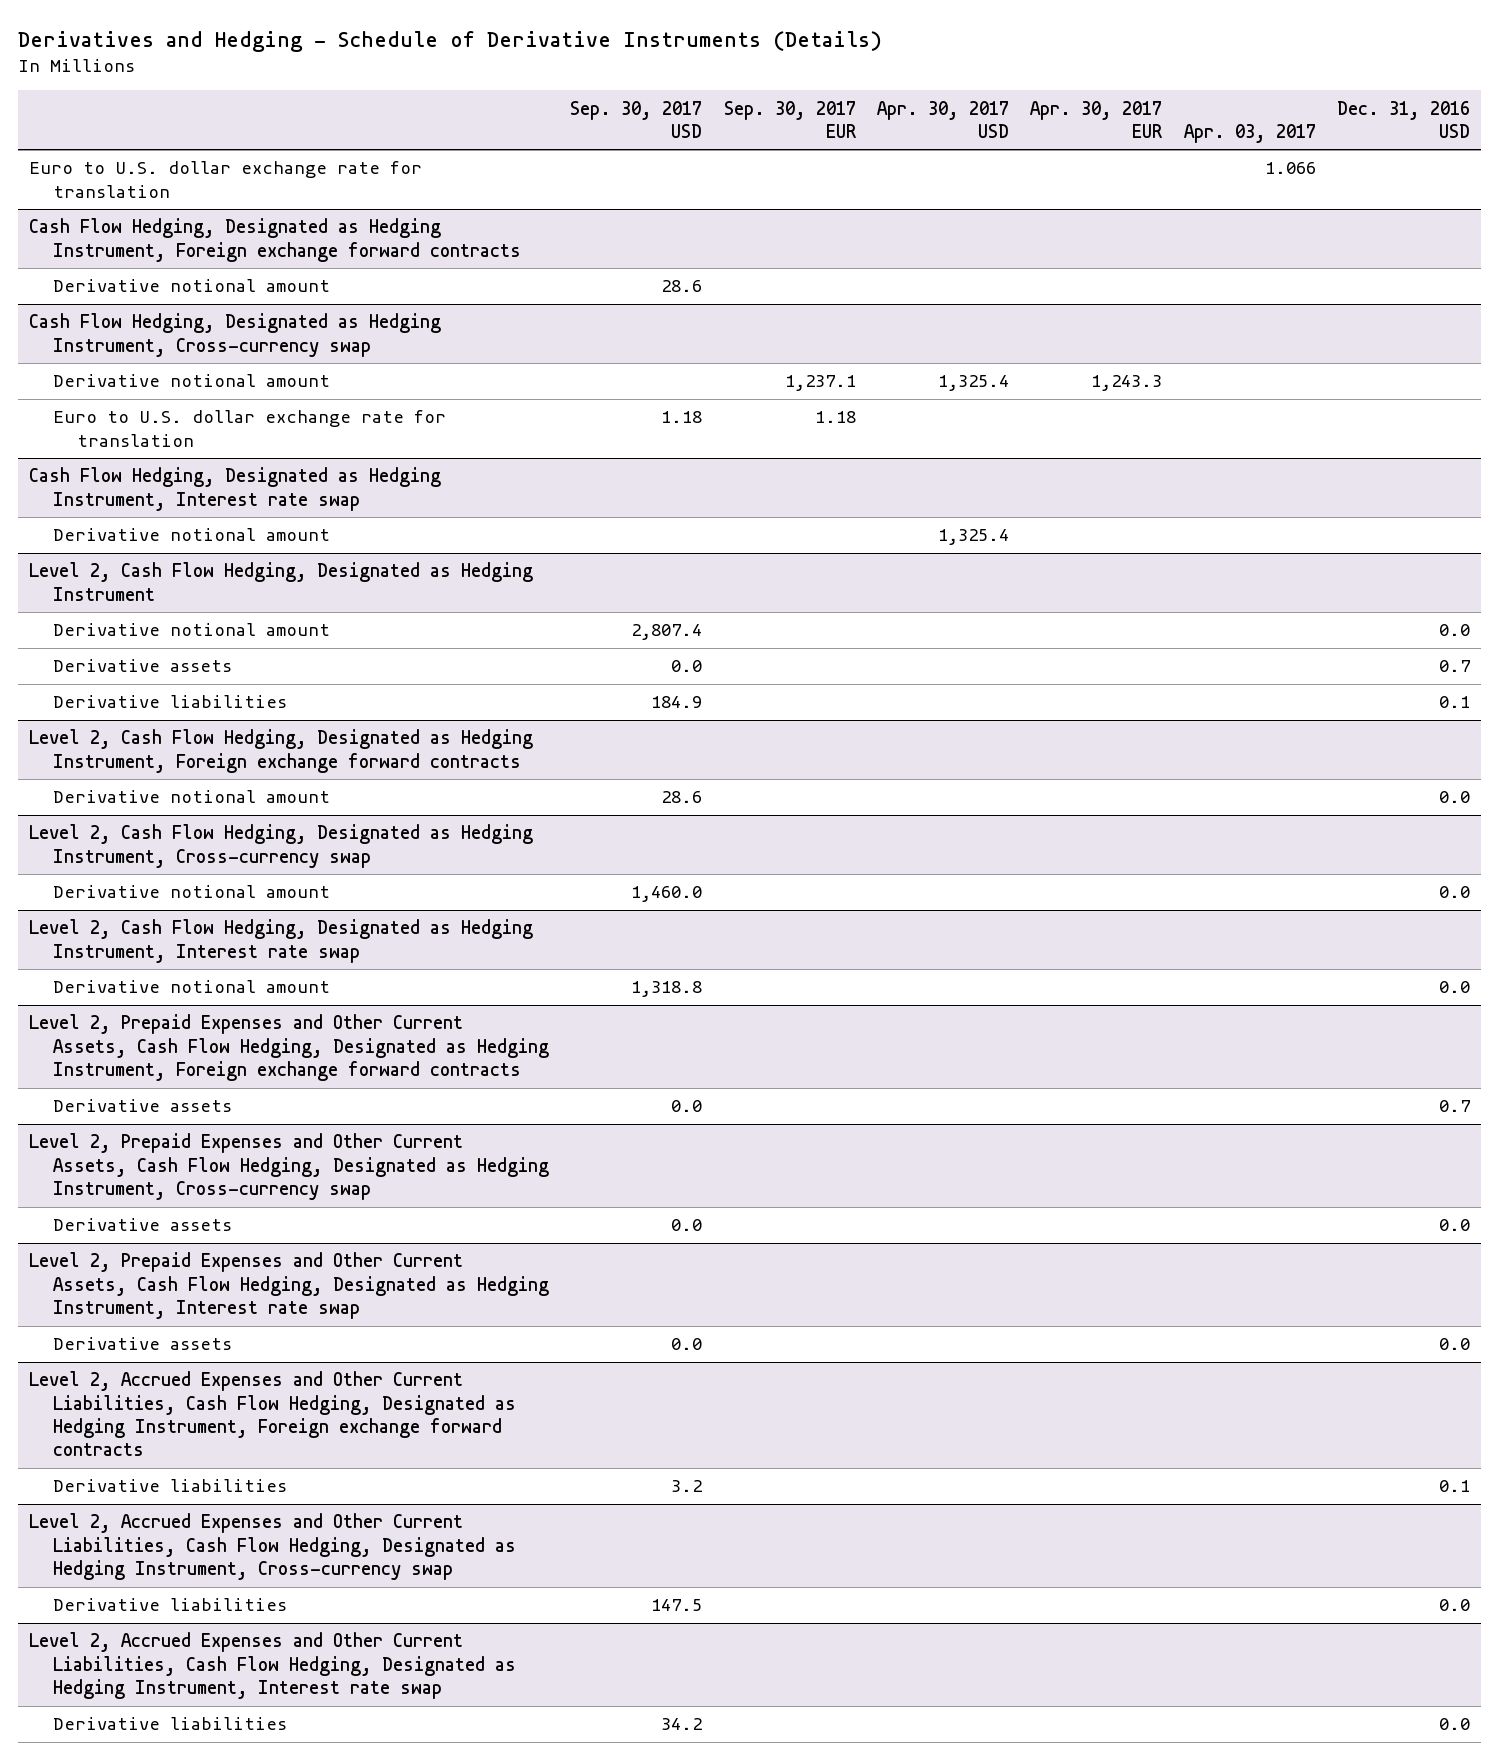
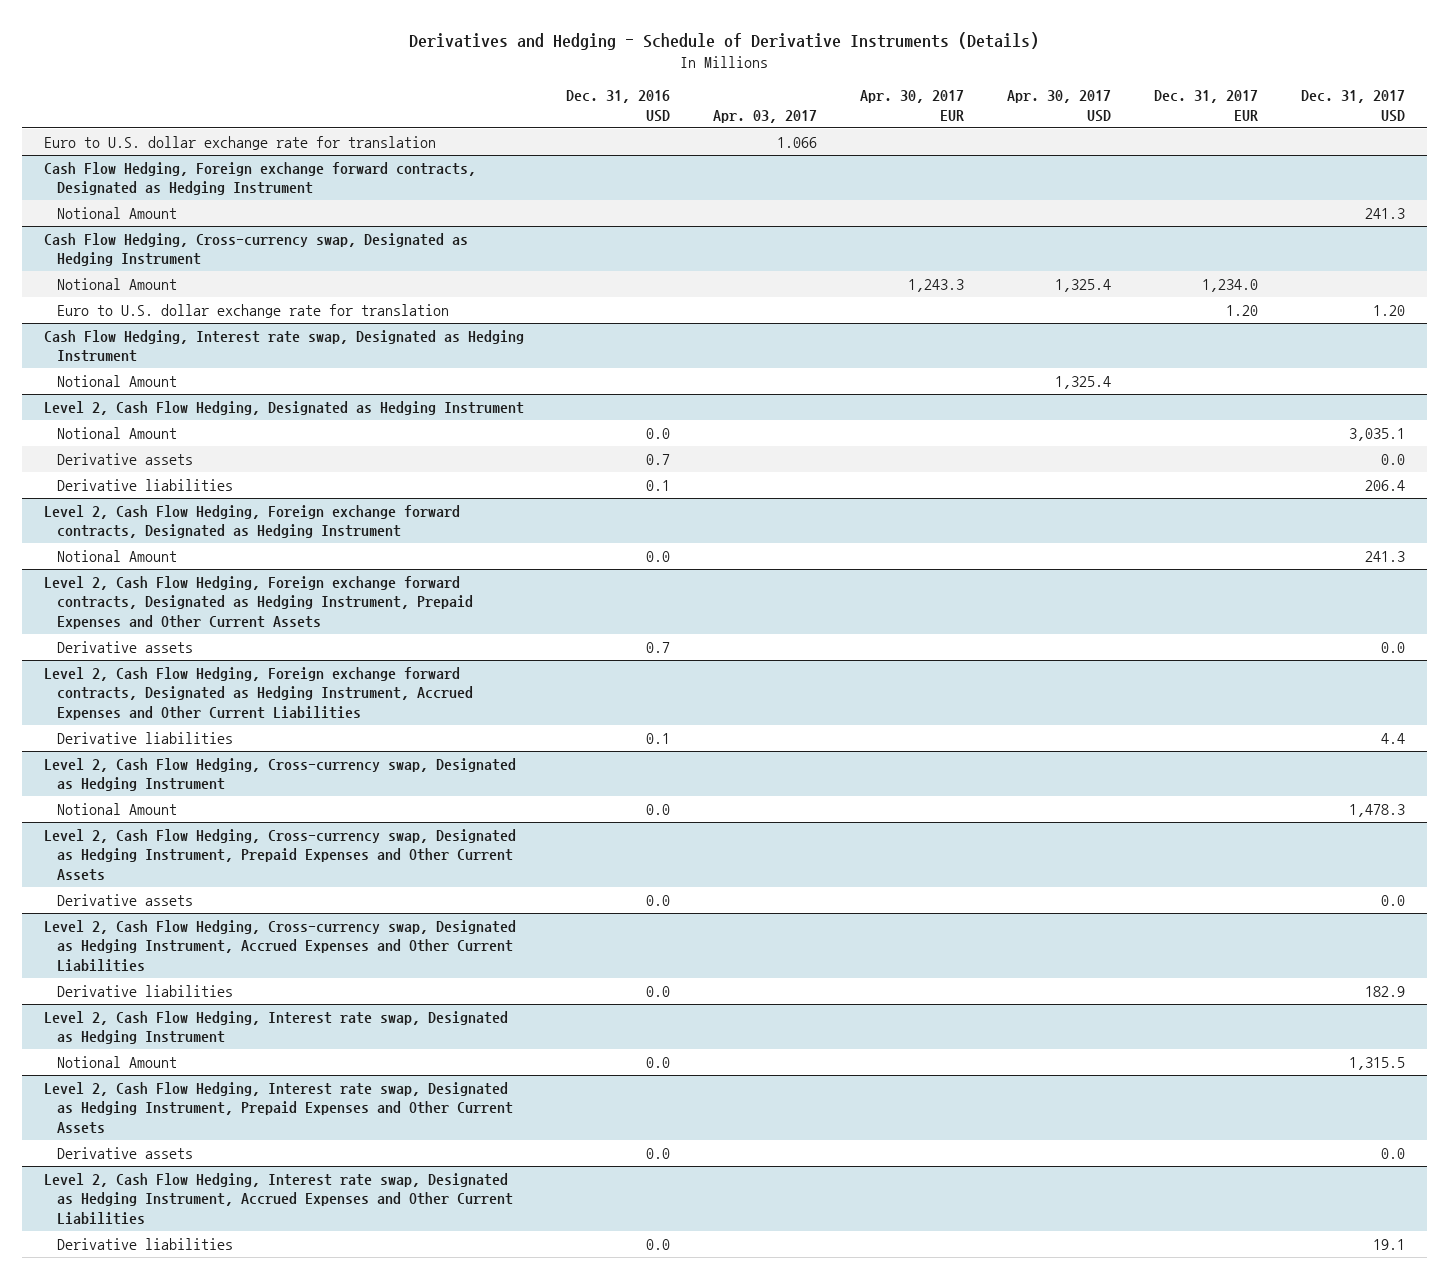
- | Sep. 30, 2017 USD | Sep. 30, 2017 EUR | Apr. 30, 2017 USD | Apr. 30, 2017 EUR | Apr. 03, 2017 | Dec. 31, 2016 USD
+ | Dec. 31, 2016 USD | Apr. 03, 2017 | Apr. 30, 2017 EUR | Apr. 30, 2017 USD | Dec. 31, 2017 EUR | Dec. 31, 2017 USD
- Cash Flow Hedging, Designated as Hedging Instrument, Foreign exchange forward contracts
- Derivative notional amount | 28.6 | | | | |
- Cash Flow Hedging, Designated as Hedging Instrument, Cross-currency swap
- Derivative notional amount | | 1,237.1 | 1,325.4 | 1,243.3 | |
+ Cash Flow Hedging, Foreign exchange forward contracts, Designated as Hedging Instrument
+ Notional Amount | | | | | | 241.3
+ Cash Flow Hedging, Cross-currency swap, Designated as Hedging Instrument
+ Notional Amount | | | 1,243.3 | 1,325.4 | 1,234.0 |
- Cash Flow Hedging, Designated as Hedging Instrument, Interest rate swap
- Derivative notional amount | | | 1,325.4 | | |
+ Cash Flow Hedging, Interest rate swap, Designated as Hedging Instrument
+ Notional Amount | | | | 1,325.4 | |
@ Level 2, Cash Flow Hedging, Designated as Hedging Instrument
- Derivative notional amount | 2,807.4 | | | | | 0.0
+ Notional Amount | 0.0 | | | | | 3,035.1
- Level 2, Cash Flow Hedging, Designated as Hedging Instrument, Foreign exchange forward contracts
- Derivative notional amount | 28.6 | | | | | 0.0
- Level 2, Cash Flow Hedging, Designated as Hedging Instrument, Cross-currency swap
- Derivative notional amount | 1,460.0 | | | | | 0.0
- Level 2, Cash Flow Hedging, Designated as Hedging Instrument, Interest rate swap
- Derivative notional amount | 1,318.8 | | | | | 0.0
- Level 2, Prepaid Expenses and Other Current Assets, Cash Flow Hedging, Designated as Hedging Instrument, Foreign exchange forward contracts
+ Level 2, Cash Flow Hedging, Foreign exchange forward contracts, Designated as Hedging Instrument
+ Notional Amount | 0.0 | | | | | 241.3
+ Level 2, Cash Flow Hedging, Foreign exchange forward contracts, Designated as Hedging Instrument, Prepaid Expenses and Other Current Assets
- Level 2, Prepaid Expenses and Other Current Assets, Cash Flow Hedging, Designated as Hedging Instrument, Cross-currency swap
- Derivative assets | 0.0 | | | | | 0.0
- Level 2, Prepaid Expenses and Other Current Assets, Cash Flow Hedging, Designated as Hedging Instrument, Interest rate swap
- Derivative assets | 0.0 | | | | | 0.0
- Level 2, Accrued Expenses and Other Current Liabilities, Cash Flow Hedging, Designated as Hedging Instrument, Foreign exchange forward contracts
+ Level 2, Cash Flow Hedging, Foreign exchange forward contracts, Designated as Hedging Instrument, Accrued Expenses and Other Current Liabilities
- Level 2, Accrued Expenses and Other Current Liabilities, Cash Flow Hedging, Designated as Hedging Instrument, Cross-currency swap
+ Level 2, Cash Flow Hedging, Cross-currency swap, Designated as Hedging Instrument
+ Notional Amount | 0.0 | | | | | 1,478.3
+ Level 2, Cash Flow Hedging, Cross-currency swap, Designated as Hedging Instrument, Prepaid Expenses and Other Current Assets
+ Derivative assets | 0.0 | | | | | 0.0
+ Level 2, Cash Flow Hedging, Cross-currency swap, Designated as Hedging Instrument, Accrued Expenses and Other Current Liabilities
- Level 2, Accrued Expenses and Other Current Liabilities, Cash Flow Hedging, Designated as Hedging Instrument, Interest rate swap
+ Level 2, Cash Flow Hedging, Interest rate swap, Designated as Hedging Instrument
+ Notional Amount | 0.0 | | | | | 1,315.5
+ Level 2, Cash Flow Hedging, Interest rate swap, Designated as Hedging Instrument, Prepaid Expenses and Other Current Assets
+ Derivative assets | 0.0 | | | | | 0.0
+ Level 2, Cash Flow Hedging, Interest rate swap, Designated as Hedging Instrument, Accrued Expenses and Other Current Liabilities

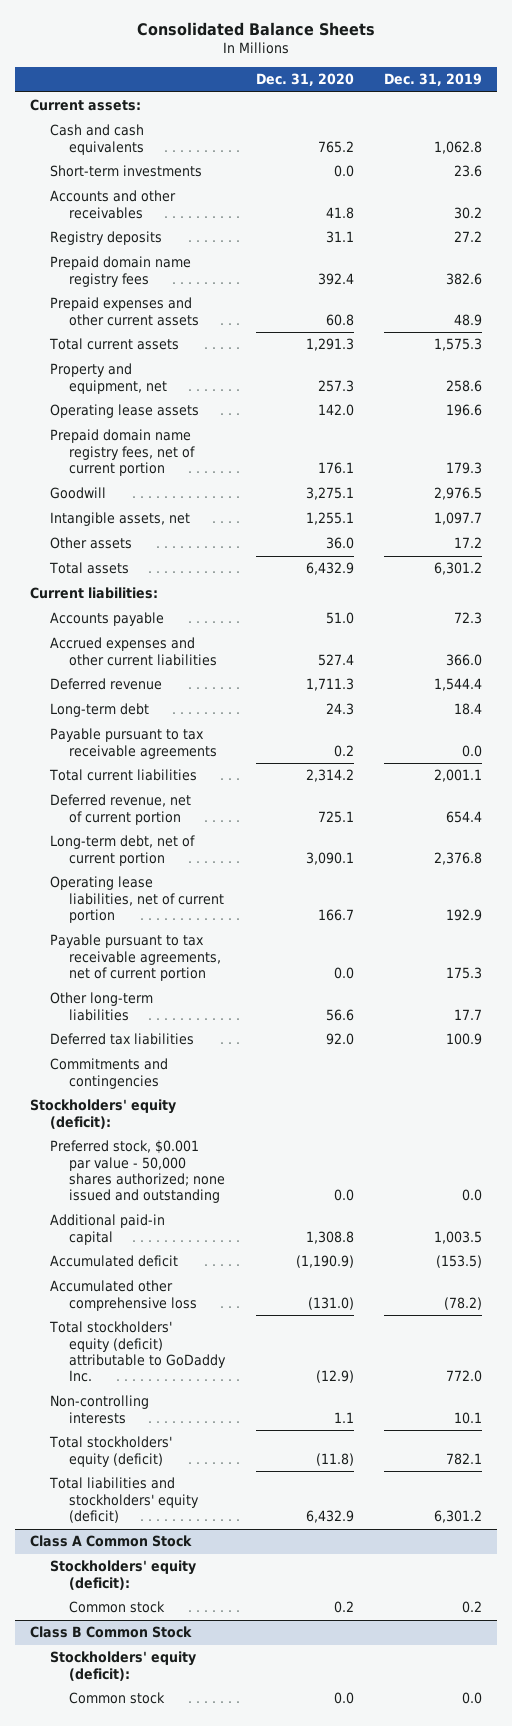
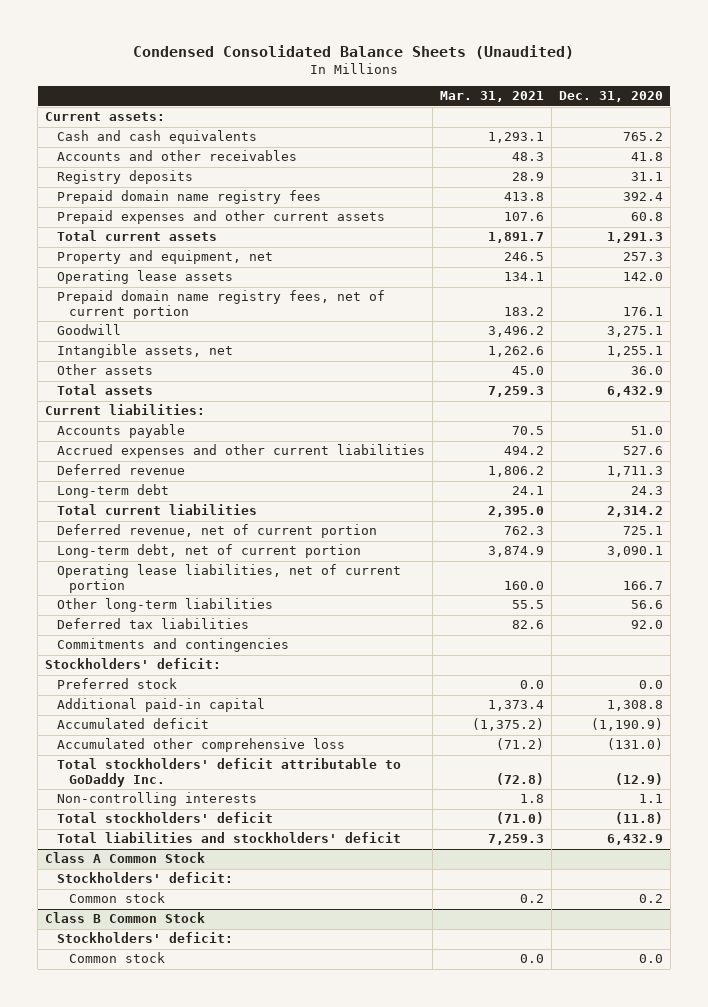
- Consolidated Balance Sheets
+ Condensed Consolidated Balance Sheets (Unaudited)
- | Dec. 31, 2020 | Dec. 31, 2019
+ | Mar. 31, 2021 | Dec. 31, 2020
- Short-term investments | 0.0 | 23.6
- Accrued expenses and other current liabilities | 527.4 | 366.0
+ Accrued expenses and other current liabilities | 494.2 | 527.6
- Payable pursuant to tax receivable agreements | 0.2 | 0.0
- Payable pursuant to tax receivable agreements, net of current portion | 0.0 | 175.3
- Stockholders' equity (deficit):
- Preferred stock, $0.001 par value - 50,000 shares authorized; none issued and outstanding | 0.0 | 0.0
+ Stockholders' deficit:
+ Preferred stock | 0.0 | 0.0
- Total stockholders' equity (deficit) attributable to GoDaddy Inc. | (12.9) | 772.0
+ Total stockholders' deficit attributable to GoDaddy Inc. | (72.8) | (12.9)
- Total stockholders' equity (deficit) | (11.8) | 782.1
- Total liabilities and stockholders' equity (deficit) | 6,432.9 | 6,301.2
+ Total stockholders' deficit | (71.0) | (11.8)
+ Total liabilities and stockholders' deficit | 7,259.3 | 6,432.9
@ Class A Common Stock
- Stockholders' equity (deficit):
+ Stockholders' deficit:
@ Class B Common Stock
- Stockholders' equity (deficit):
+ Stockholders' deficit:

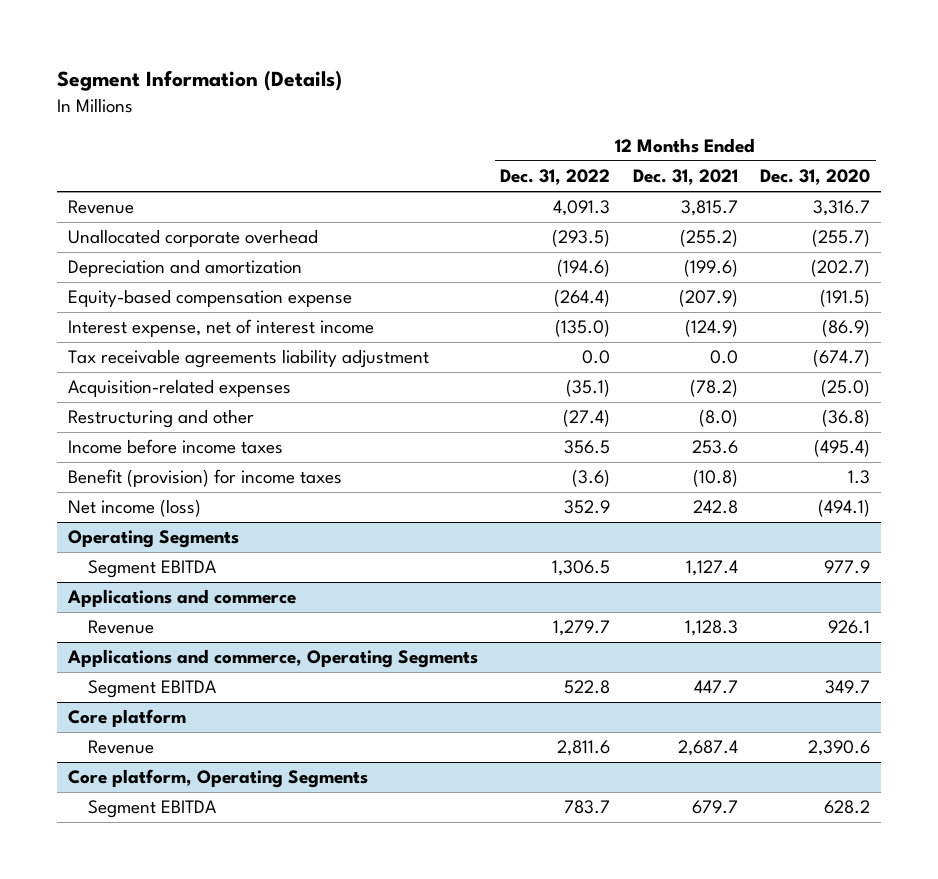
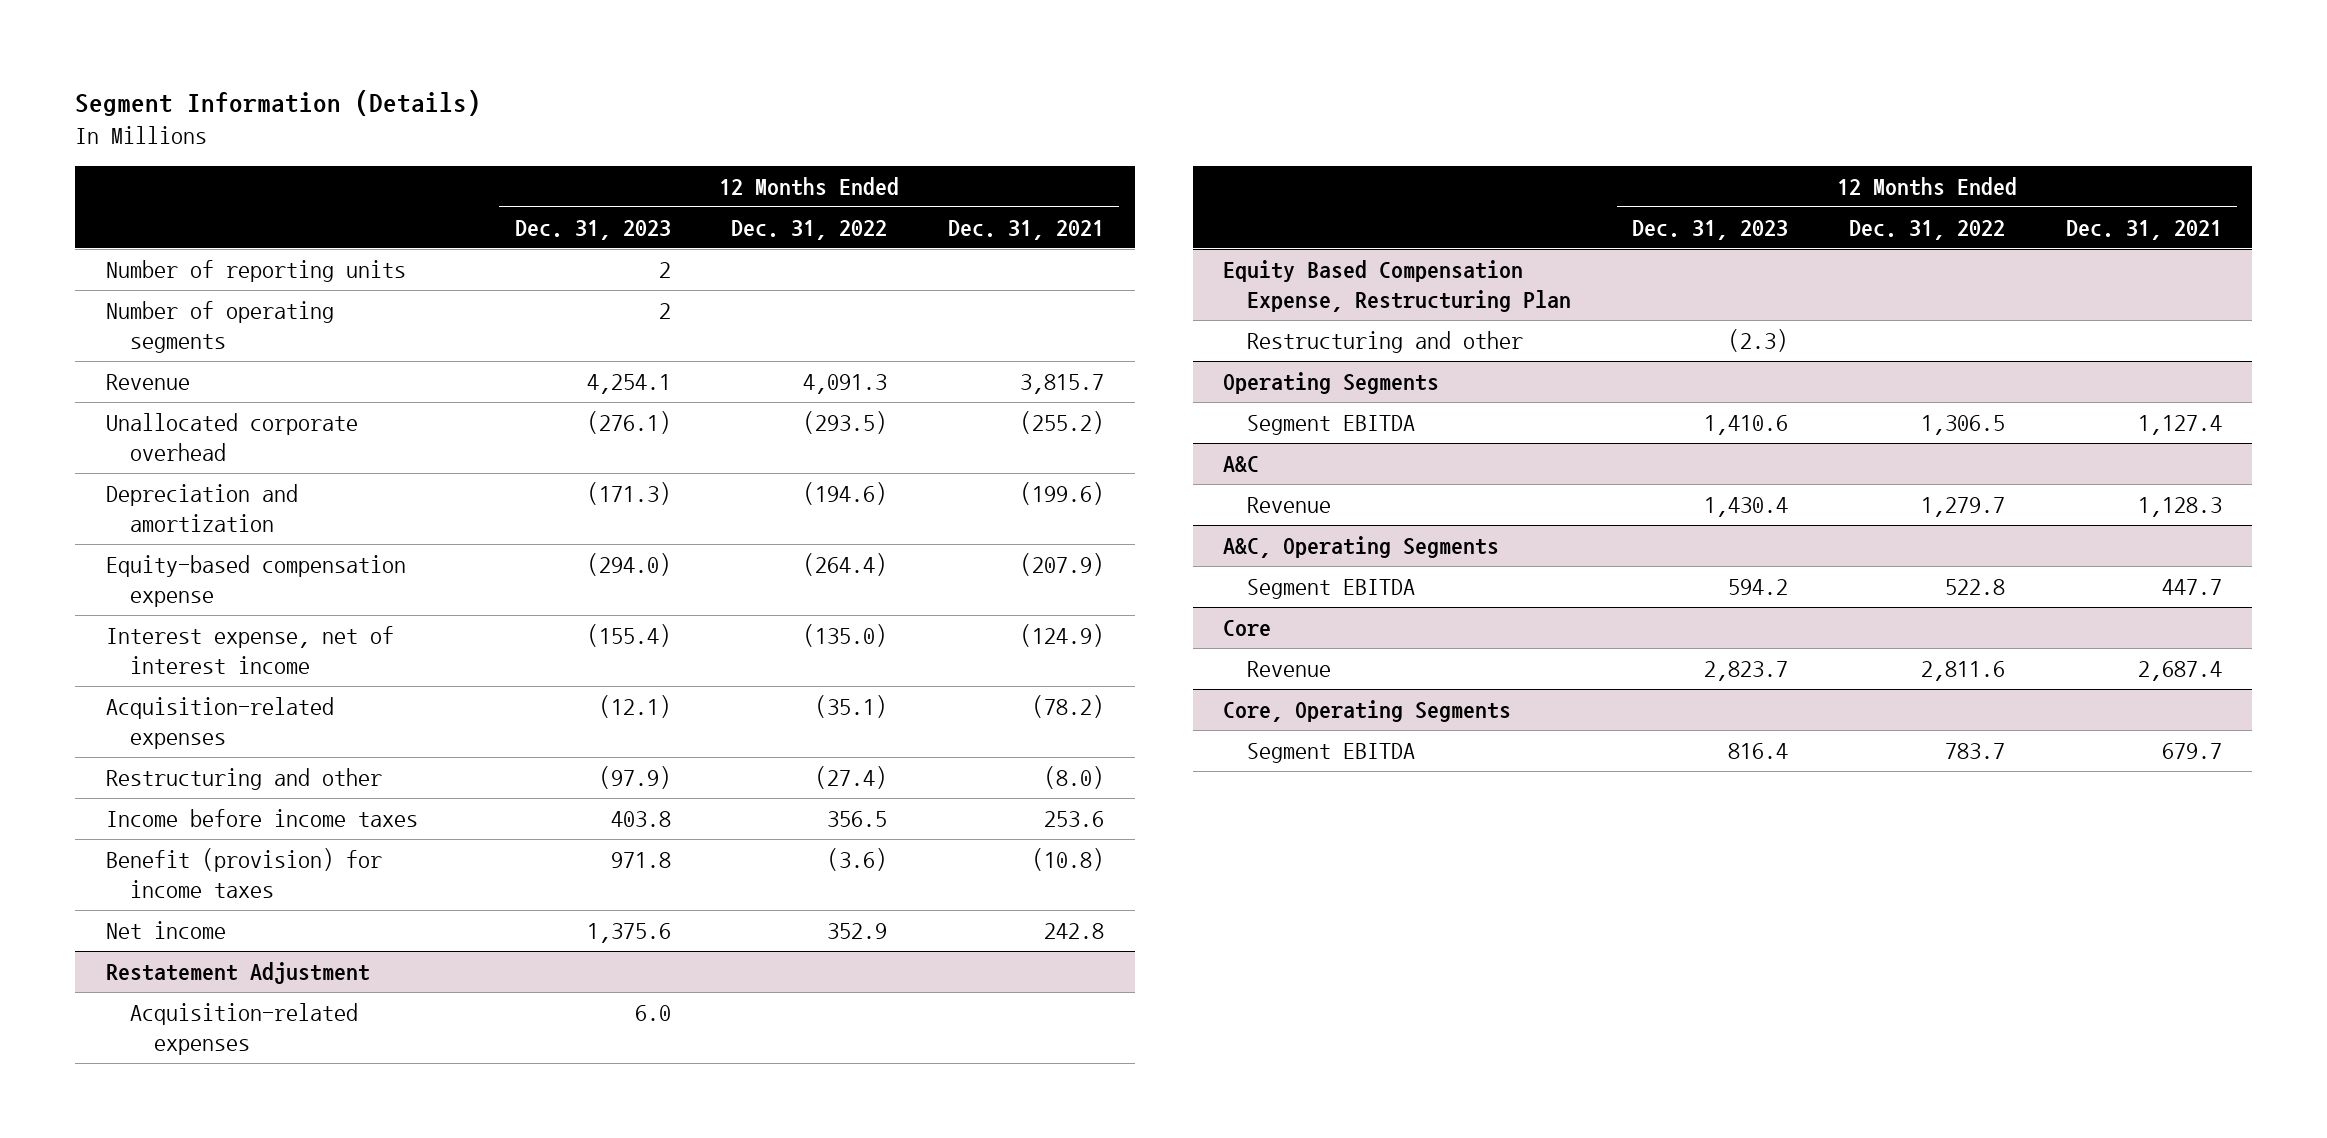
- | 12 Months Ended Dec. 31, 2022 | 12 Months Ended Dec. 31, 2021 | 12 Months Ended Dec. 31, 2020
+ | 12 Months Ended Dec. 31, 2023 | 12 Months Ended Dec. 31, 2022 | 12 Months Ended Dec. 31, 2021
+ Number of reporting units | 2 | |
+ Number of operating segments | 2 | |
- Tax receivable agreements liability adjustment | 0.0 | 0.0 | (674.7)
- Net income (loss) | 352.9 | 242.8 | (494.1)
+ Net income | 1,375.6 | 352.9 | 242.8
+ Restatement Adjustment
+ Acquisition-related expenses | 6.0 | |
+ Equity Based Compensation Expense, Restructuring Plan
+ Restructuring and other | (2.3) | |
- Applications and commerce
+ A&C
- Applications and commerce, Operating Segments
+ A&C, Operating Segments
- Core platform
+ Core
- Core platform, Operating Segments
+ Core, Operating Segments

